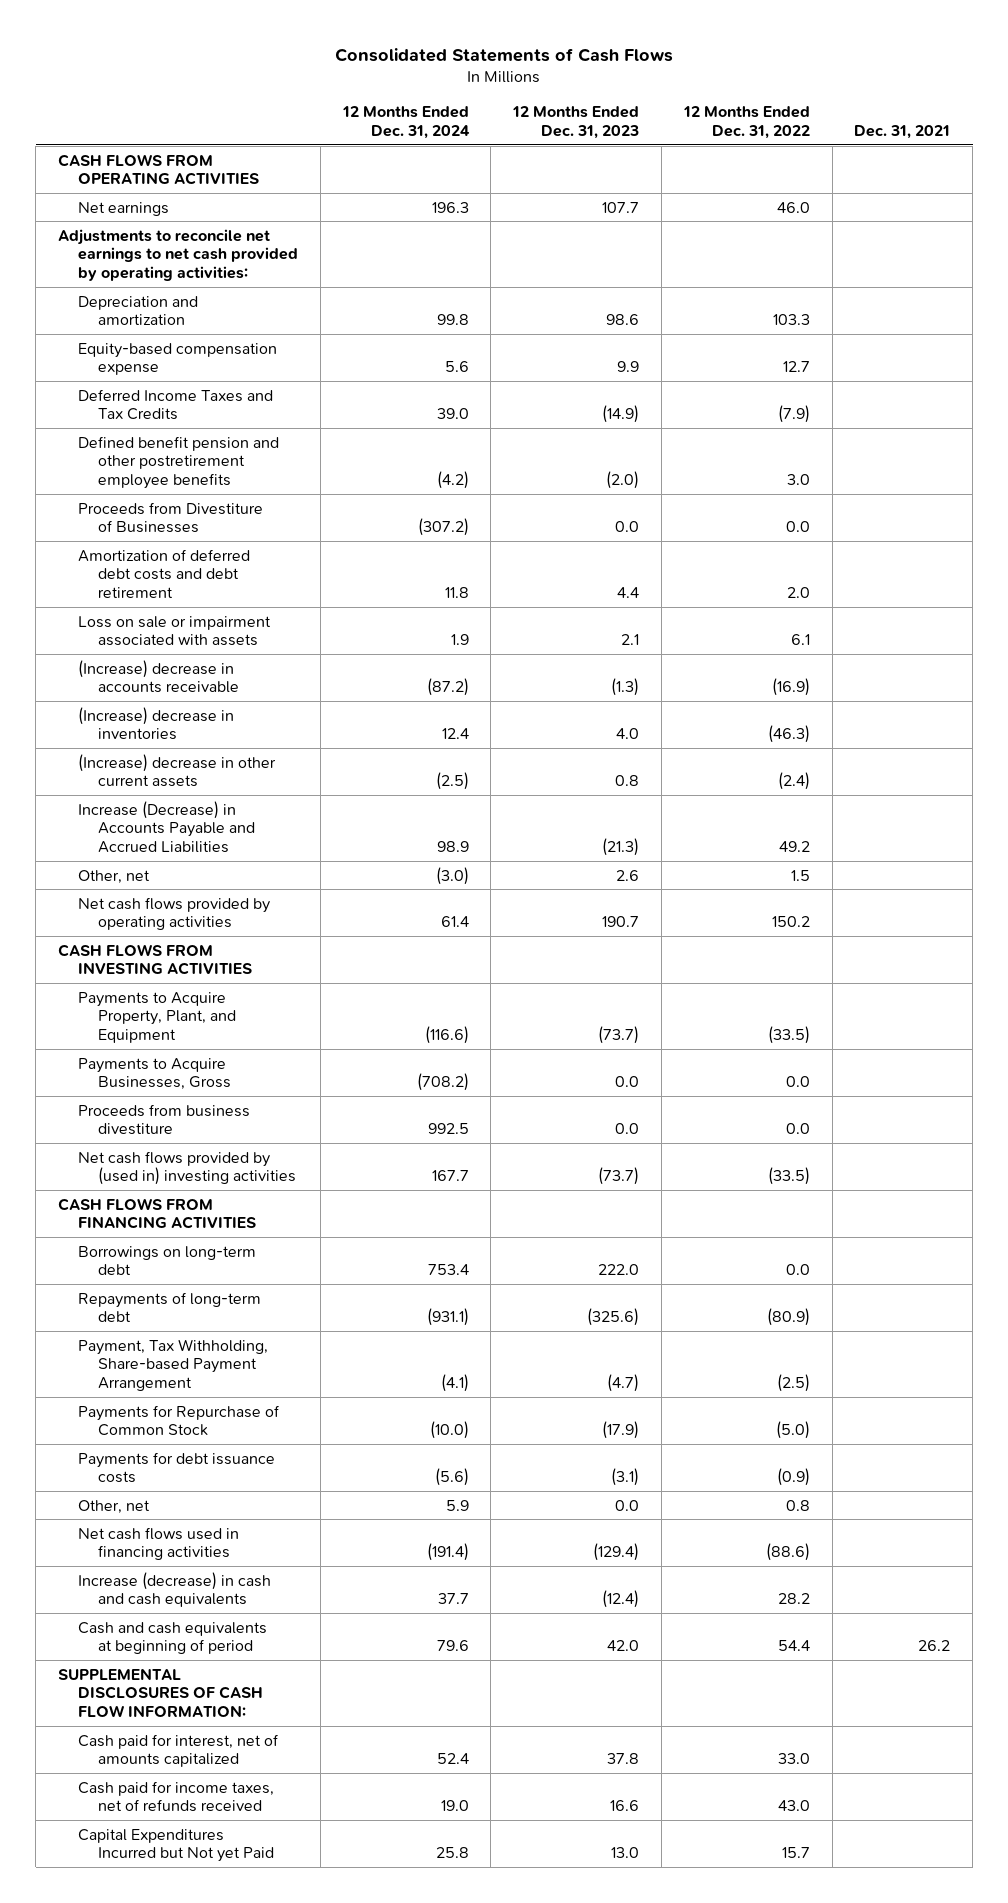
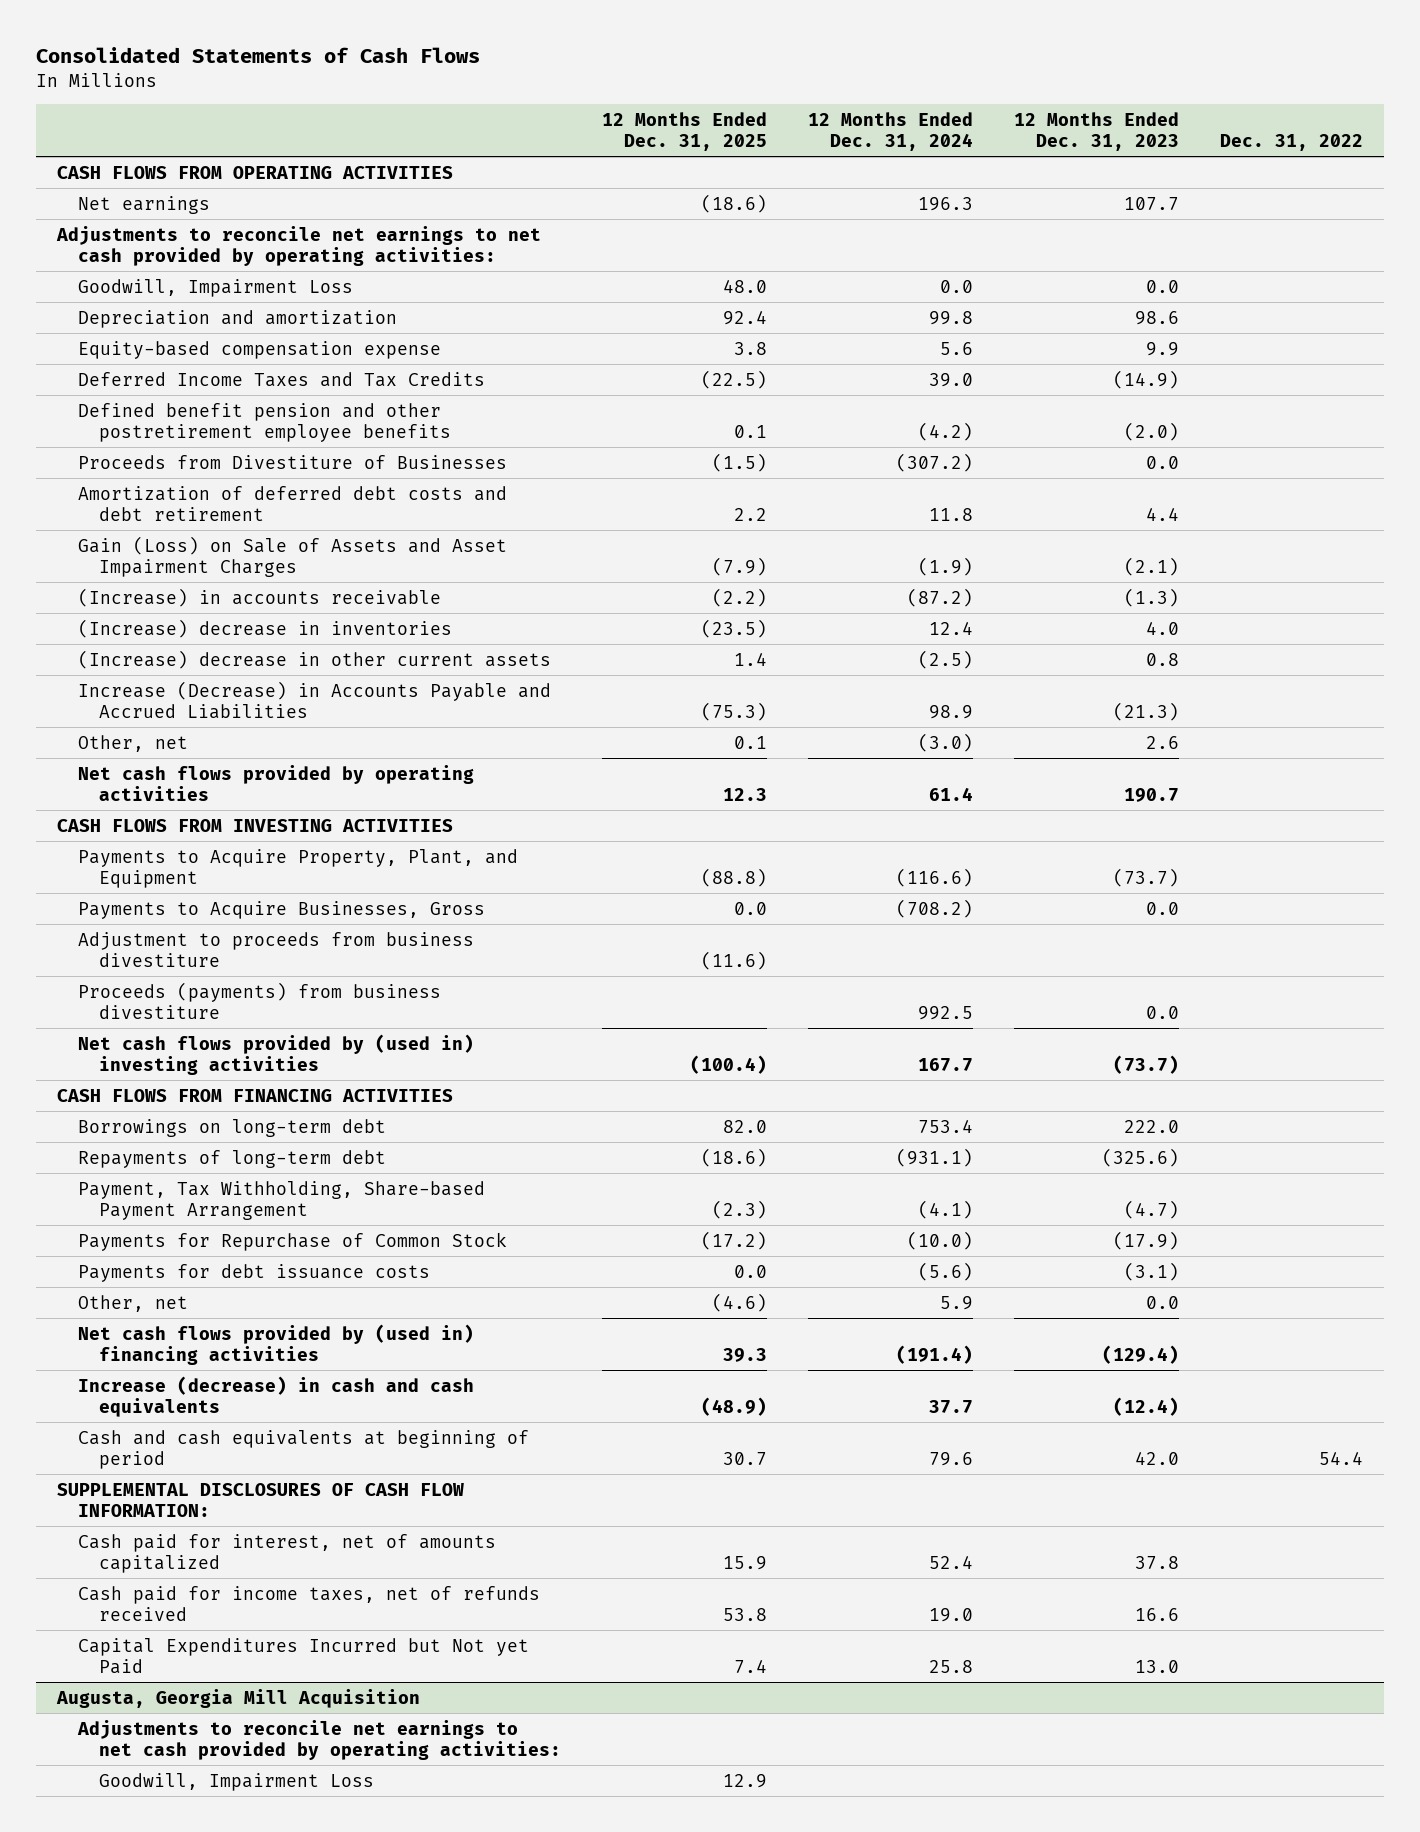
- | 12 Months Ended Dec. 31, 2024 | 12 Months Ended Dec. 31, 2023 | 12 Months Ended Dec. 31, 2022 | Dec. 31, 2021
+ | 12 Months Ended Dec. 31, 2025 | 12 Months Ended Dec. 31, 2024 | 12 Months Ended Dec. 31, 2023 | Dec. 31, 2022
+ Goodwill, Impairment Loss | 48.0 | 0.0 | 0.0 |
- Loss on sale or impairment associated with assets | 1.9 | 2.1 | 6.1 |
- (Increase) decrease in accounts receivable | (87.2) | (1.3) | (16.9) |
+ Gain (Loss) on Sale of Assets and Asset Impairment Charges | (7.9) | (1.9) | (2.1) |
+ (Increase) in accounts receivable | (2.2) | (87.2) | (1.3) |
- Proceeds from business divestiture | 992.5 | 0.0 | 0.0 |
+ Adjustment to proceeds from business divestiture | (11.6) | | |
+ Proceeds (payments) from business divestiture | | 992.5 | 0.0 |
- Net cash flows used in financing activities | (191.4) | (129.4) | (88.6) |
+ Net cash flows provided by (used in) financing activities | 39.3 | (191.4) | (129.4) |
+ Augusta, Georgia Mill Acquisition
+ Adjustments to reconcile net earnings to net cash provided by operating activities:
+ Goodwill, Impairment Loss | 12.9 | | |

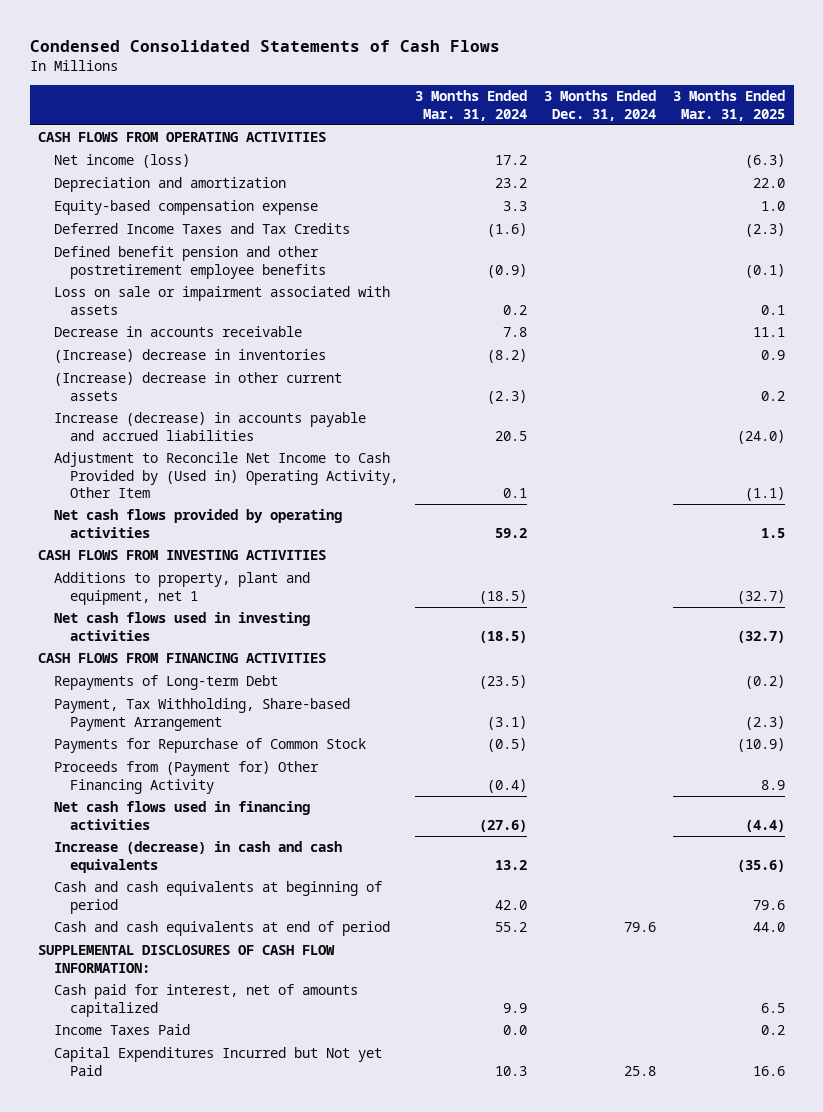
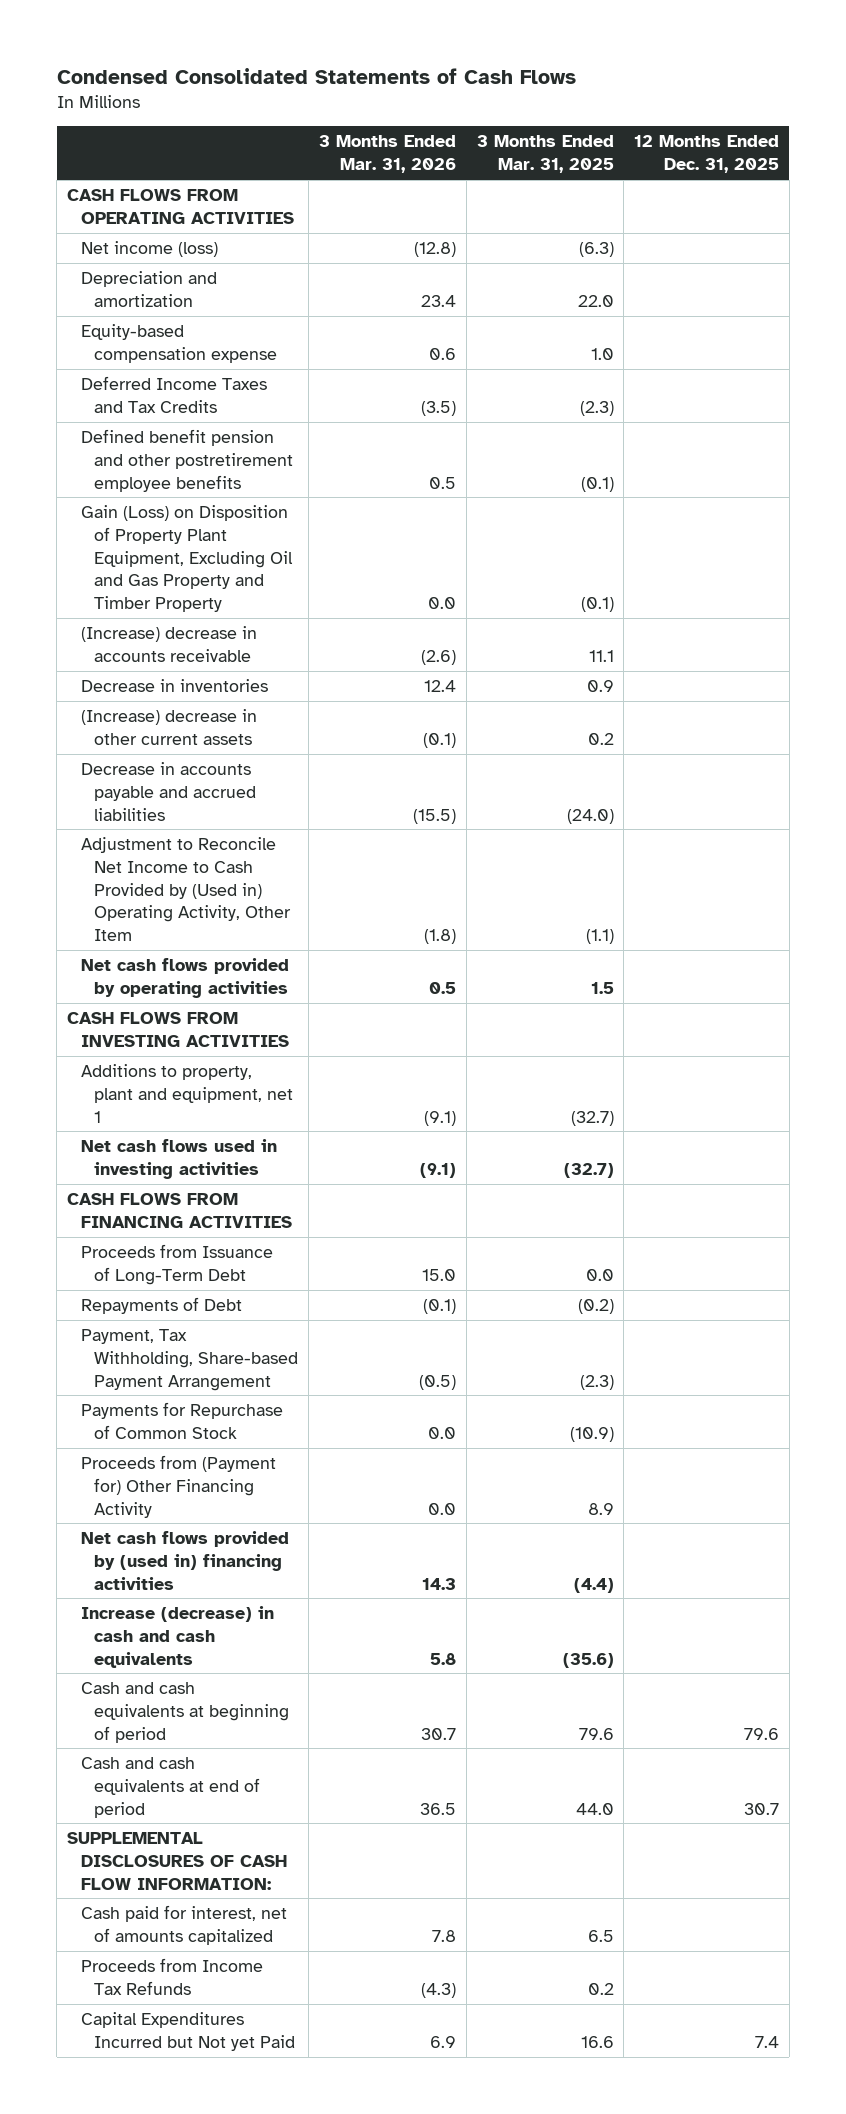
- | 3 Months Ended Mar. 31, 2024 | 3 Months Ended Dec. 31, 2024 | 3 Months Ended Mar. 31, 2025
+ | 3 Months Ended Mar. 31, 2026 | 3 Months Ended Mar. 31, 2025 | 12 Months Ended Dec. 31, 2025
- Loss on sale or impairment associated with assets | 0.2 | | 0.1
- Decrease in accounts receivable | 7.8 | | 11.1
- (Increase) decrease in inventories | (8.2) | | 0.9
+ Gain (Loss) on Disposition of Property Plant Equipment, Excluding Oil and Gas Property and Timber Property | 0.0 | (0.1) |
+ (Increase) decrease in accounts receivable | (2.6) | 11.1 |
+ Decrease in inventories | 12.4 | 0.9 |
- Increase (decrease) in accounts payable and accrued liabilities | 20.5 | | (24.0)
+ Decrease in accounts payable and accrued liabilities | (15.5) | (24.0) |
- Repayments of Long-term Debt | (23.5) | | (0.2)
+ Proceeds from Issuance of Long-Term Debt | 15.0 | 0.0 |
+ Repayments of Debt | (0.1) | (0.2) |
- Net cash flows used in financing activities | (27.6) | | (4.4)
+ Net cash flows provided by (used in) financing activities | 14.3 | (4.4) |
- Income Taxes Paid | 0.0 | | 0.2
+ Proceeds from Income Tax Refunds | (4.3) | 0.2 |

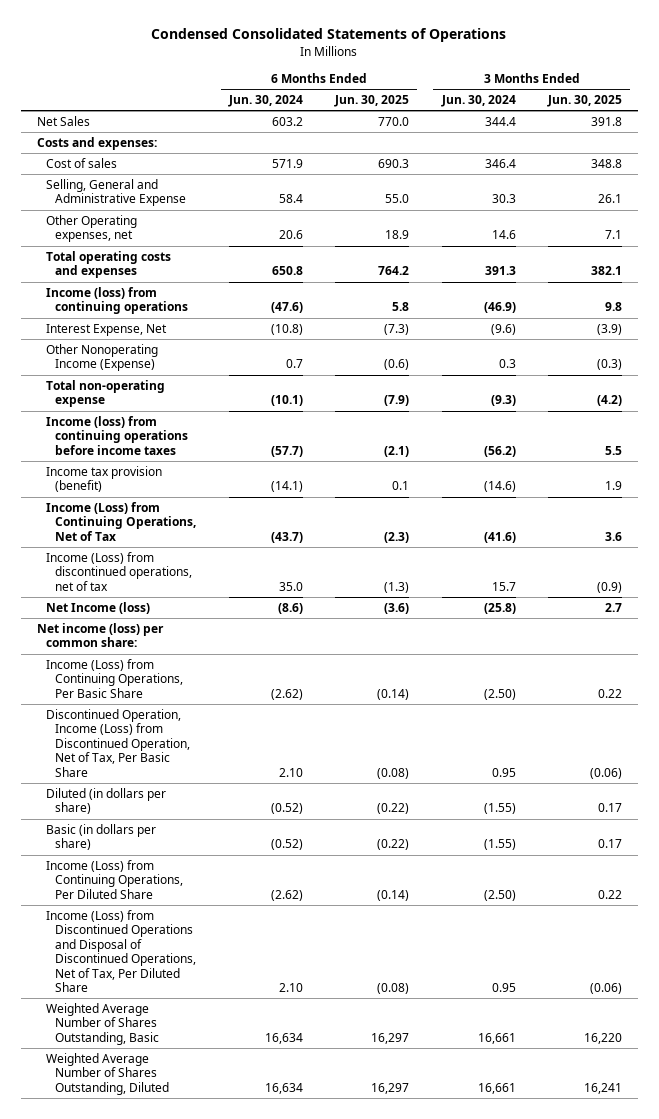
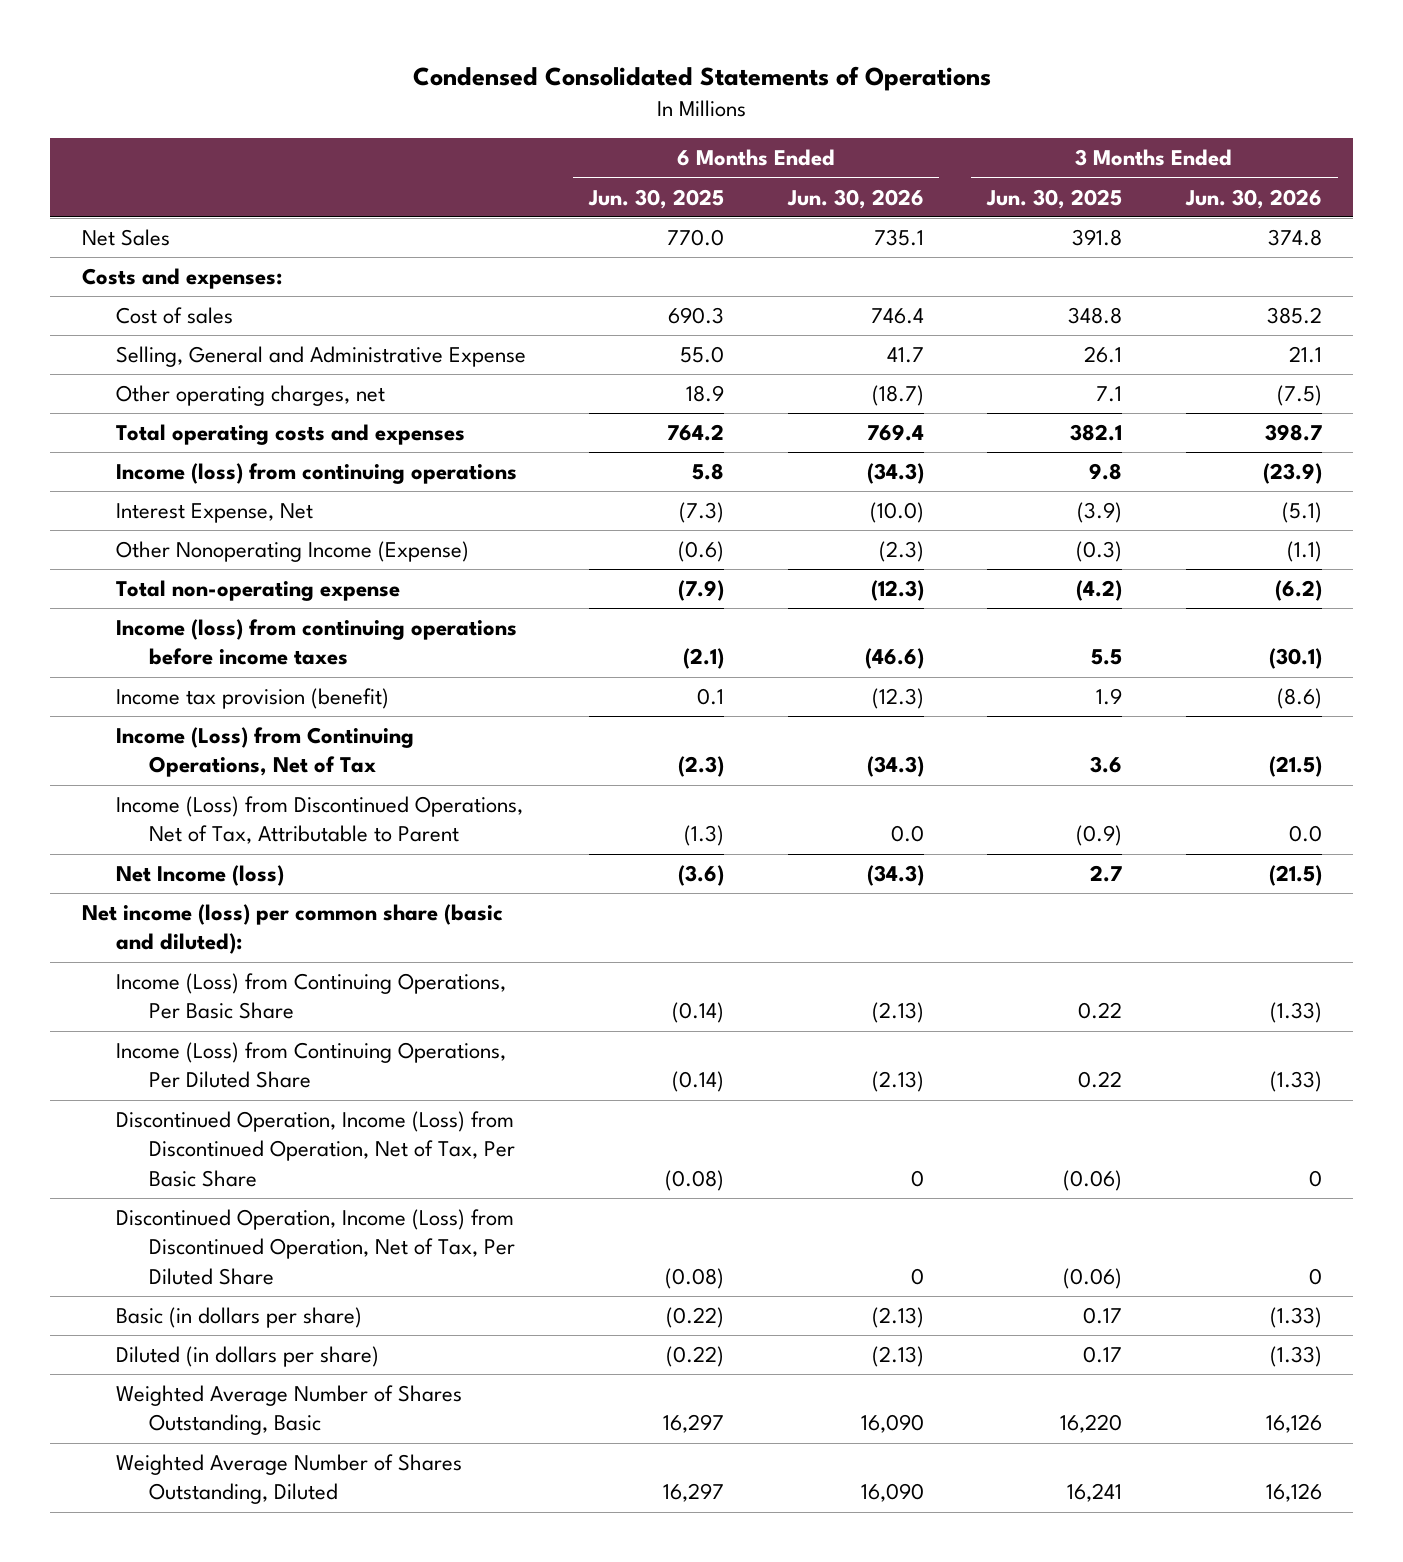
- | 6 Months Ended Jun. 30, 2024 | 6 Months Ended Jun. 30, 2025 | 3 Months Ended Jun. 30, 2024 | 3 Months Ended Jun. 30, 2025
+ | 6 Months Ended Jun. 30, 2025 | 6 Months Ended Jun. 30, 2026 | 3 Months Ended Jun. 30, 2025 | 3 Months Ended Jun. 30, 2026
- Other Operating expenses, net | 20.6 | 18.9 | 14.6 | 7.1
+ Other operating charges, net | 18.9 | (18.7) | 7.1 | (7.5)
- Income (Loss) from discontinued operations, net of tax | 35.0 | (1.3) | 15.7 | (0.9)
+ Income (Loss) from Discontinued Operations, Net of Tax, Attributable to Parent | (1.3) | 0.0 | (0.9) | 0.0
- Net income (loss) per common share:
+ Net income (loss) per common share (basic and diluted):
moved up: Income (Loss) from Continuing Operations, Per Diluted Share | (0.14) | (2.13) | 0.22 | (1.33)
+ Discontinued Operation, Income (Loss) from Discontinued Operation, Net of Tax, Per Diluted Share | (0.08) | 0 | (0.06) | 0
- Income (Loss) from Discontinued Operations and Disposal of Discontinued Operations, Net of Tax, Per Diluted Share | 2.10 | (0.08) | 0.95 | (0.06)
moved down: Diluted (in dollars per share) | (0.22) | (2.13) | 0.17 | (1.33)

